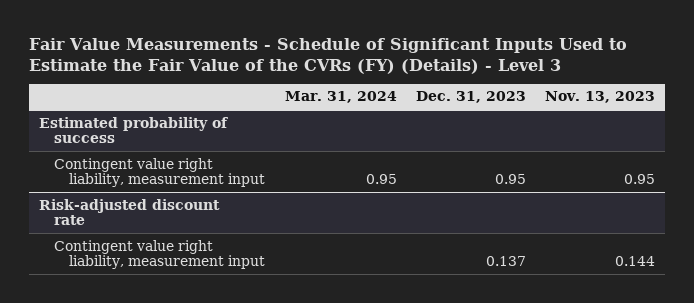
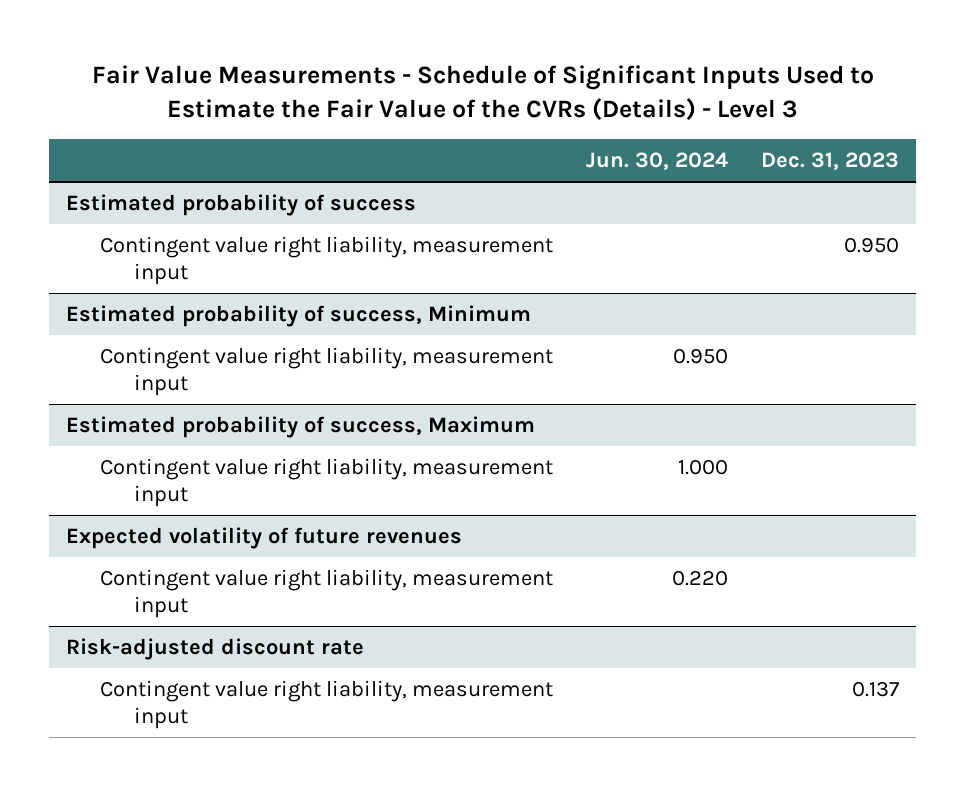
- Fair Value Measurements - Schedule of Significant Inputs Used to Estimate the Fair Value of the CVRs (FY) (Details) - Level 3
+ Fair Value Measurements - Schedule of Significant Inputs Used to Estimate the Fair Value of the CVRs (Details) - Level 3
- | Mar. 31, 2024 | Dec. 31, 2023 | Nov. 13, 2023
+ | Jun. 30, 2024 | Dec. 31, 2023
@ Estimated probability of success
- Contingent value right liability, measurement input | 0.95 | 0.95 | 0.95
+ Contingent value right liability, measurement input | | 0.950
+ Estimated probability of success, Minimum
+ Contingent value right liability, measurement input | 0.950 |
+ Estimated probability of success, Maximum
+ Contingent value right liability, measurement input | 1.000 |
+ Expected volatility of future revenues
+ Contingent value right liability, measurement input | 0.220 |

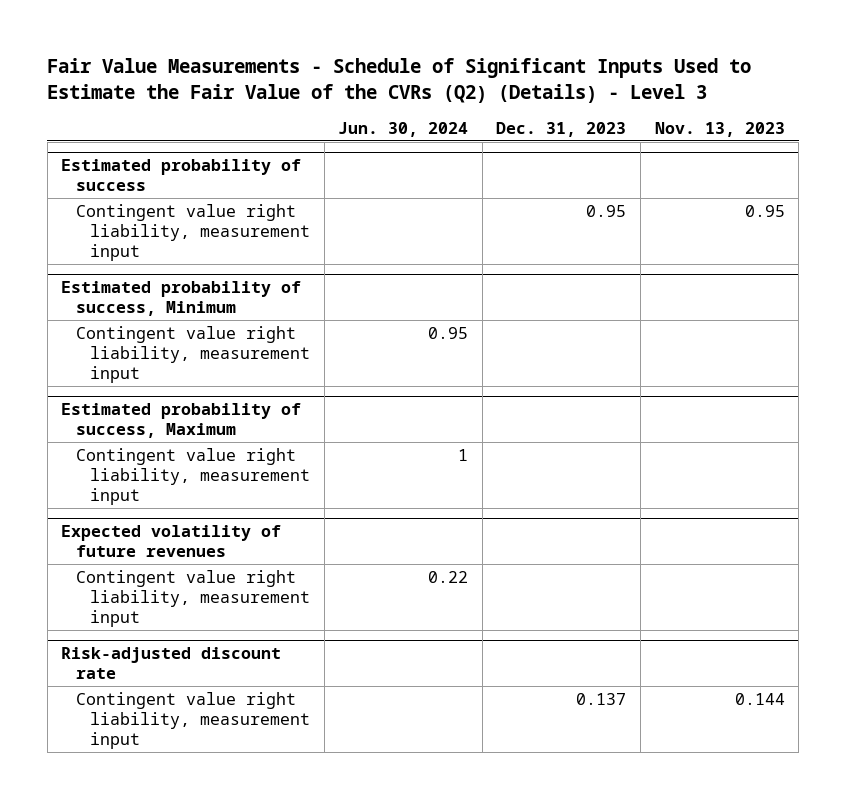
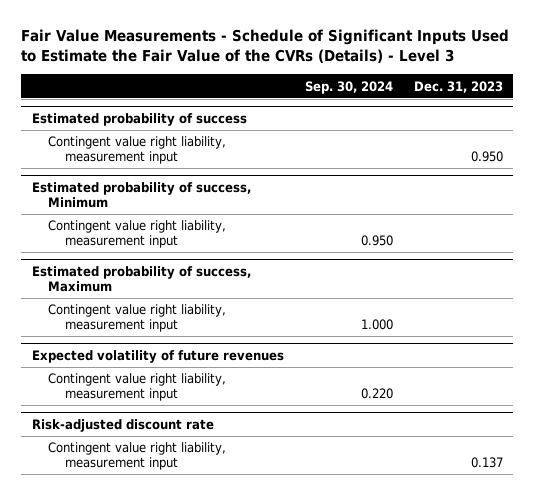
- Fair Value Measurements - Schedule of Significant Inputs Used to Estimate the Fair Value of the CVRs (Q2) (Details) - Level 3
+ Fair Value Measurements - Schedule of Significant Inputs Used to Estimate the Fair Value of the CVRs (Details) - Level 3
- | Jun. 30, 2024 | Dec. 31, 2023 | Nov. 13, 2023
+ | Sep. 30, 2024 | Dec. 31, 2023
@ Estimated probability of success
- Contingent value right liability, measurement input | | 0.95 | 0.95
+ Contingent value right liability, measurement input | | 0.950

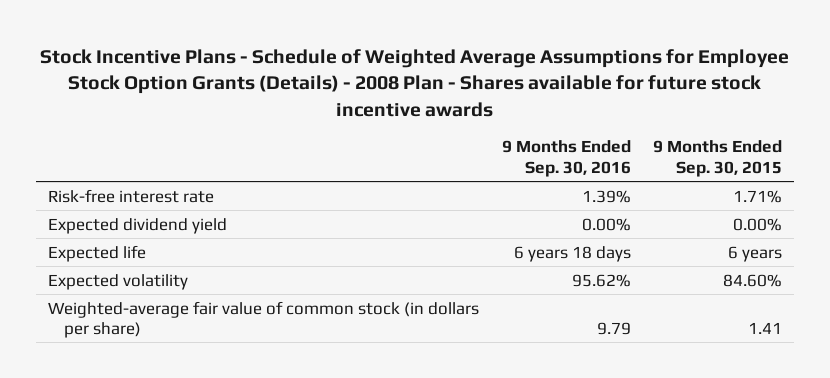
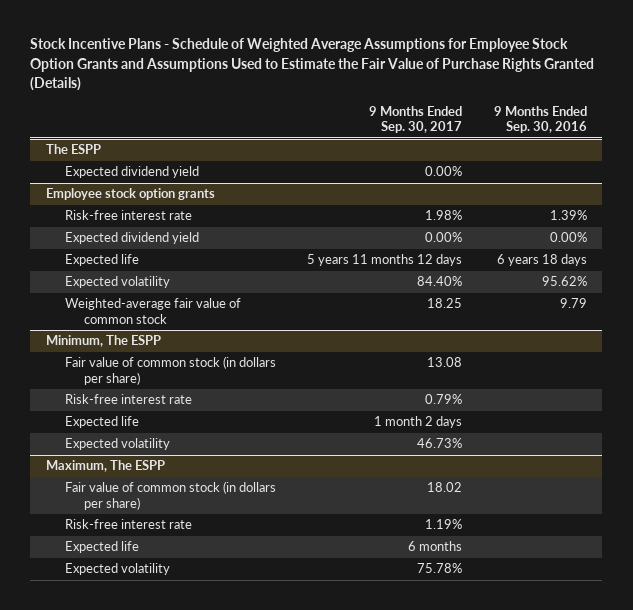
- Stock Incentive Plans - Schedule of Weighted Average Assumptions for Employee Stock Option Grants (Details) - 2008 Plan - Shares available for future stock incentive awards
+ Stock Incentive Plans - Schedule of Weighted Average Assumptions for Employee Stock Option Grants and Assumptions Used to Estimate the Fair Value of Purchase Rights Granted (Details)
- | 9 Months Ended Sep. 30, 2016 | 9 Months Ended Sep. 30, 2015
+ | 9 Months Ended Sep. 30, 2017 | 9 Months Ended Sep. 30, 2016
+ The ESPP
+ Expected dividend yield | 0.00% |
+ Employee stock option grants
- Weighted-average fair value of common stock (in dollars per share) | 9.79 | 1.41
+ Weighted-average fair value of common stock | 18.25 | 9.79
+ Minimum, The ESPP
+ Fair value of common stock (in dollars per share) | 13.08 |
+ Risk-free interest rate | 0.79% |
+ Expected life | 1 month 2 days |
+ Expected volatility | 46.73% |
+ Maximum, The ESPP
+ Fair value of common stock (in dollars per share) | 18.02 |
+ Risk-free interest rate | 1.19% |
+ Expected life | 6 months |
+ Expected volatility | 75.78% |

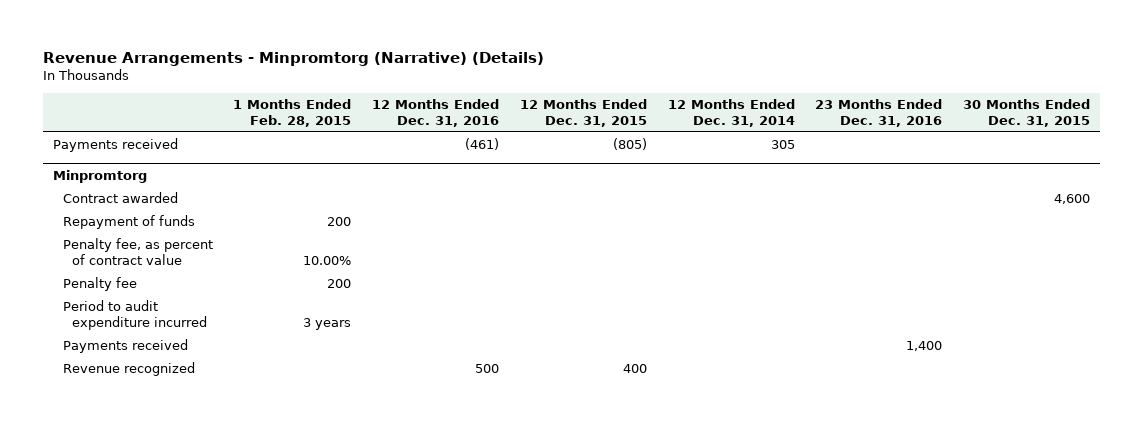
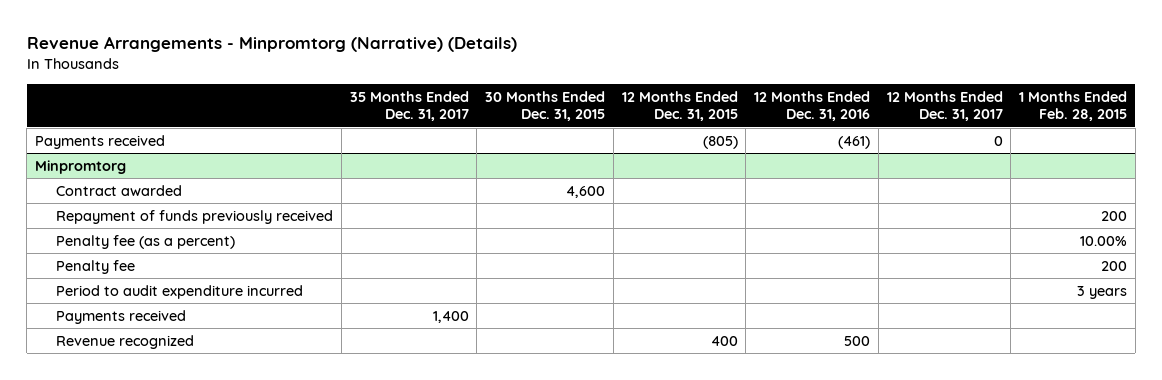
- | 1 Months Ended Feb. 28, 2015 | 12 Months Ended Dec. 31, 2016 | 12 Months Ended Dec. 31, 2015 | 12 Months Ended Dec. 31, 2014 | 23 Months Ended Dec. 31, 2016 | 30 Months Ended Dec. 31, 2015
+ | 35 Months Ended Dec. 31, 2017 | 30 Months Ended Dec. 31, 2015 | 12 Months Ended Dec. 31, 2015 | 12 Months Ended Dec. 31, 2016 | 12 Months Ended Dec. 31, 2017 | 1 Months Ended Feb. 28, 2015
@ Minpromtorg
- Repayment of funds | 200 | | | | |
- Penalty fee, as percent of contract value | 10.00% | | | | |
+ Repayment of funds previously received | | | | | | 200
+ Penalty fee (as a percent) | | | | | | 10.00%

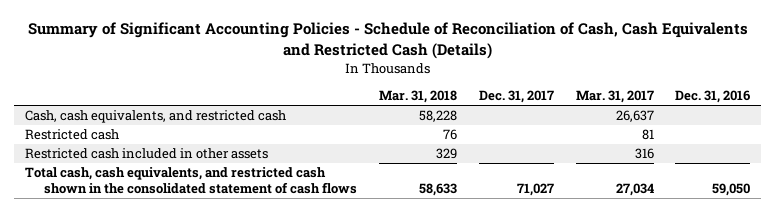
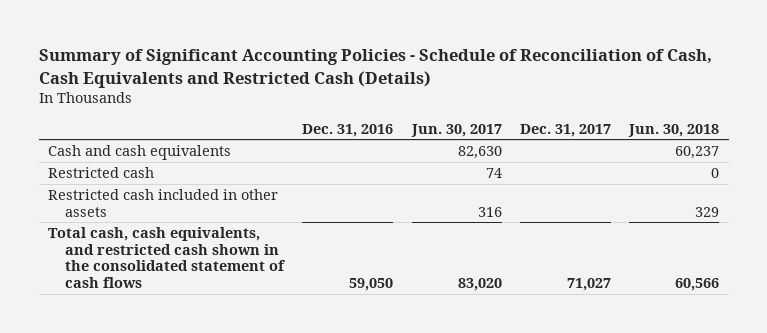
- | Mar. 31, 2018 | Dec. 31, 2017 | Mar. 31, 2017 | Dec. 31, 2016
+ | Dec. 31, 2016 | Jun. 30, 2017 | Dec. 31, 2017 | Jun. 30, 2018
- Cash, cash equivalents, and restricted cash | 58,228 | | 26,637 |
+ Cash and cash equivalents | | 82,630 | | 60,237

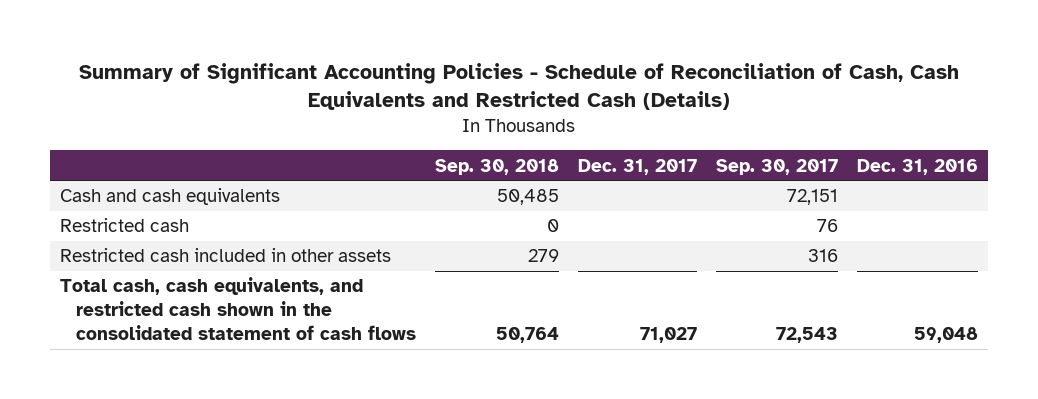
- | Dec. 31, 2016 | Jun. 30, 2017 | Dec. 31, 2017 | Jun. 30, 2018
+ | Sep. 30, 2018 | Dec. 31, 2017 | Sep. 30, 2017 | Dec. 31, 2016
- Total cash, cash equivalents, and restricted cash shown in the consolidated statement of cash flows | 59,050 | 83,020 | 71,027 | 60,566
+ Total cash, cash equivalents, and restricted cash shown in the consolidated statement of cash flows | 50,764 | 71,027 | 72,543 | 59,048

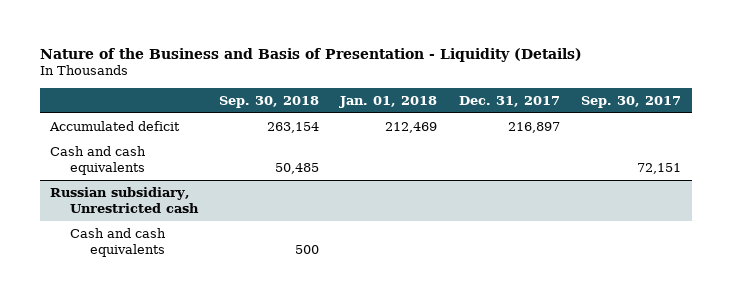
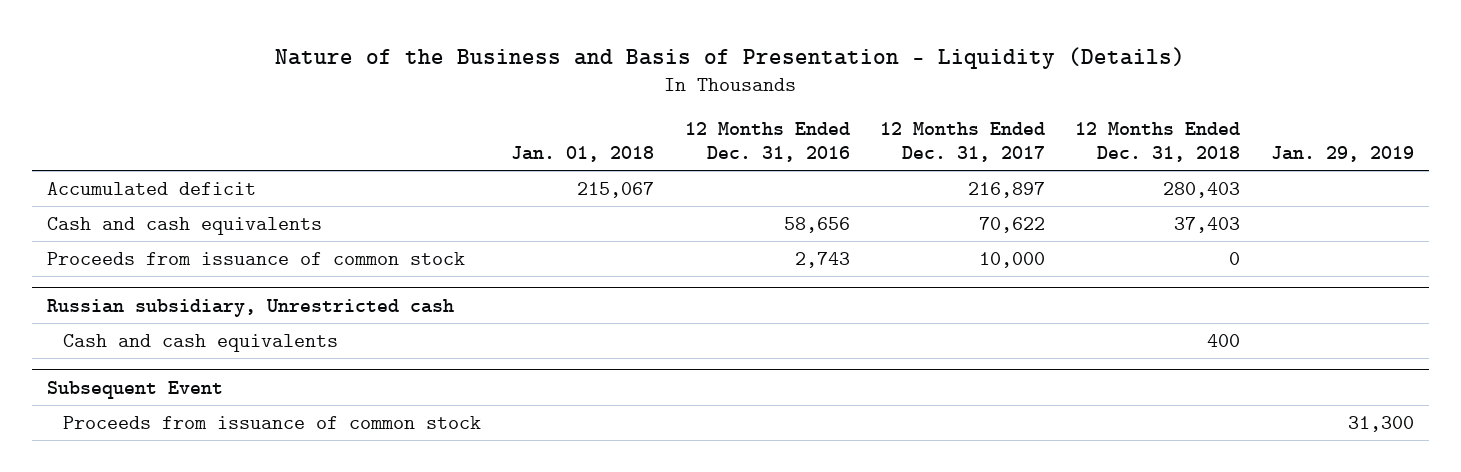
- | Sep. 30, 2018 | Jan. 01, 2018 | Dec. 31, 2017 | Sep. 30, 2017
+ | Jan. 01, 2018 | 12 Months Ended Dec. 31, 2016 | 12 Months Ended Dec. 31, 2017 | 12 Months Ended Dec. 31, 2018 | Jan. 29, 2019
- Accumulated deficit | 263,154 | 212,469 | 216,897 |
+ Accumulated deficit | 215,067 | | 216,897 | 280,403 |
+ Proceeds from issuance of common stock | | 2,743 | 10,000 | 0 |
+ Subsequent Event
+ Proceeds from issuance of common stock | | | | | 31,300

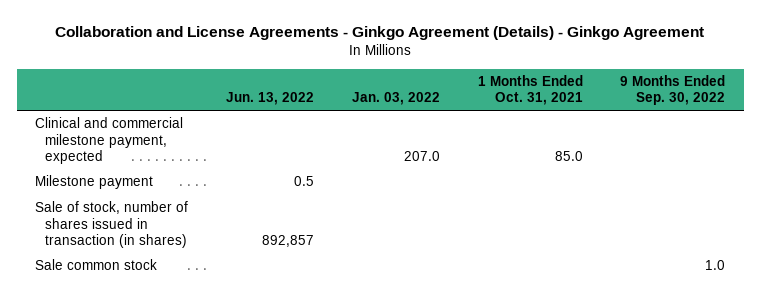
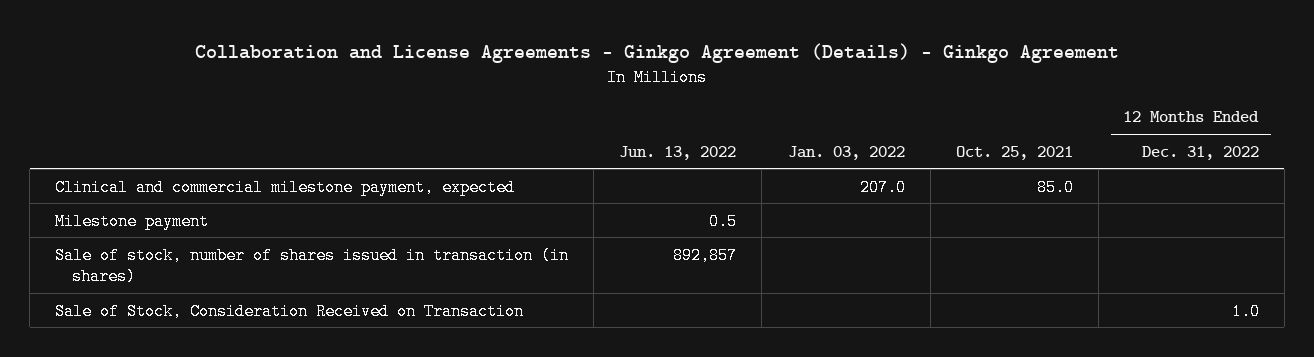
- | Jun. 13, 2022 | Jan. 03, 2022 | 1 Months Ended Oct. 31, 2021 | 9 Months Ended Sep. 30, 2022
+ | Jun. 13, 2022 | Jan. 03, 2022 | Oct. 25, 2021 | 12 Months Ended Dec. 31, 2022
- Sale common stock | | | | 1.0
+ Sale of Stock, Consideration Received on Transaction | | | | 1.0

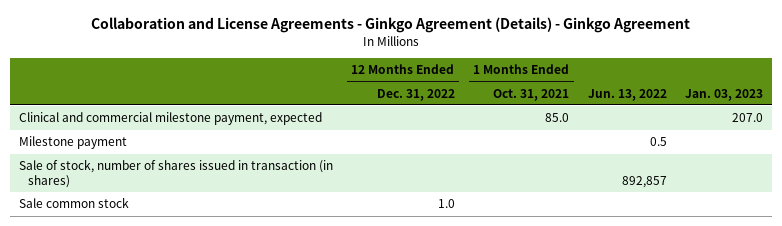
- | Jun. 13, 2022 | Jan. 03, 2022 | Oct. 25, 2021 | 12 Months Ended Dec. 31, 2022
+ | 12 Months Ended Dec. 31, 2022 | 1 Months Ended Oct. 31, 2021 | Jun. 13, 2022 | Jan. 03, 2023
- Sale of Stock, Consideration Received on Transaction | | | | 1.0
+ Sale common stock | 1.0 | | |

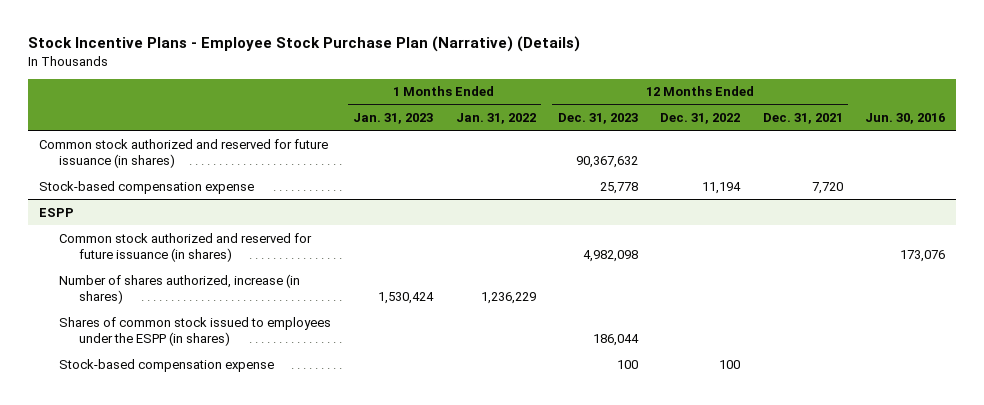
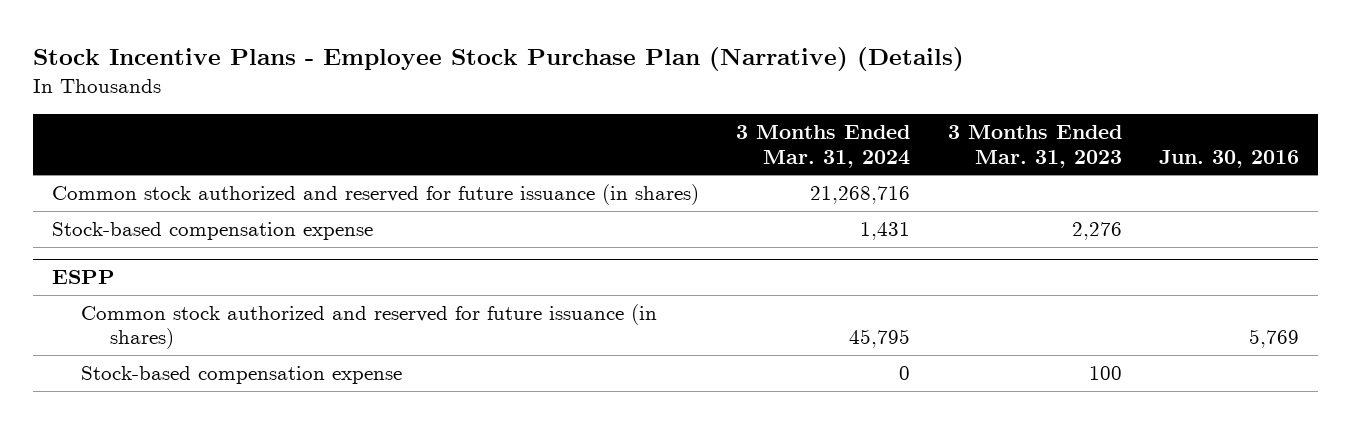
- | 1 Months Ended Jan. 31, 2023 | 1 Months Ended Jan. 31, 2022 | 12 Months Ended Dec. 31, 2023 | 12 Months Ended Dec. 31, 2022 | 12 Months Ended Dec. 31, 2021 | Jun. 30, 2016
+ | 3 Months Ended Mar. 31, 2024 | 3 Months Ended Mar. 31, 2023 | Jun. 30, 2016
@ ESPP
- Common stock authorized and reserved for future issuance (in shares) | | | 4,982,098 | | | 173,076
- Number of shares authorized, increase (in shares) | 1,530,424 | 1,236,229 | | | |
- Shares of common stock issued to employees under the ESPP (in shares) | | | 186,044 | | |
+ Common stock authorized and reserved for future issuance (in shares) | 45,795 | | 5,769

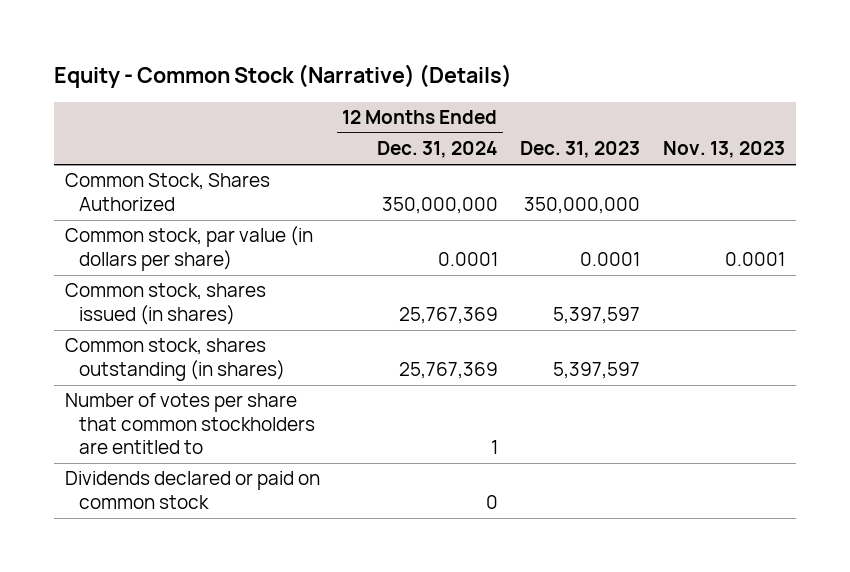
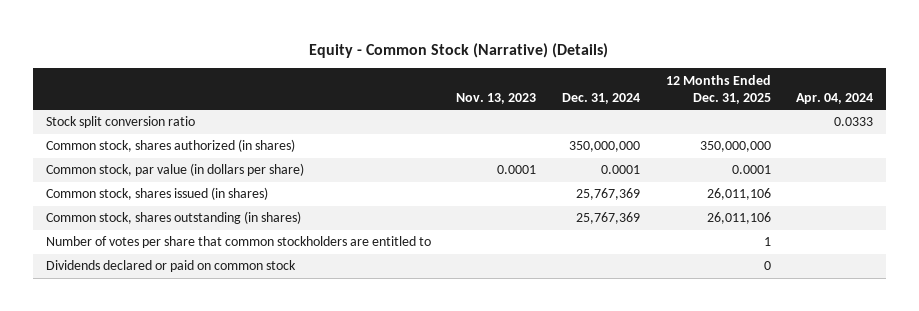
- | 12 Months Ended Dec. 31, 2024 | Dec. 31, 2023 | Nov. 13, 2023
+ | Nov. 13, 2023 | Dec. 31, 2024 | 12 Months Ended Dec. 31, 2025 | Apr. 04, 2024
- Common Stock, Shares Authorized | 350,000,000 | 350,000,000 |
+ Stock split conversion ratio | | | | 0.0333
+ Common stock, shares authorized (in shares) | | 350,000,000 | 350,000,000 |

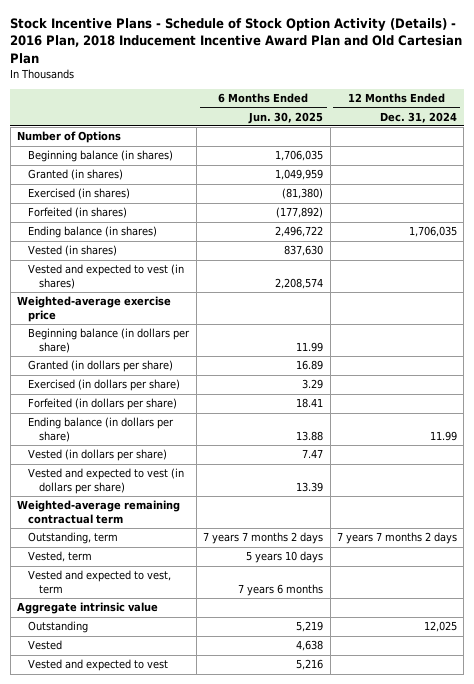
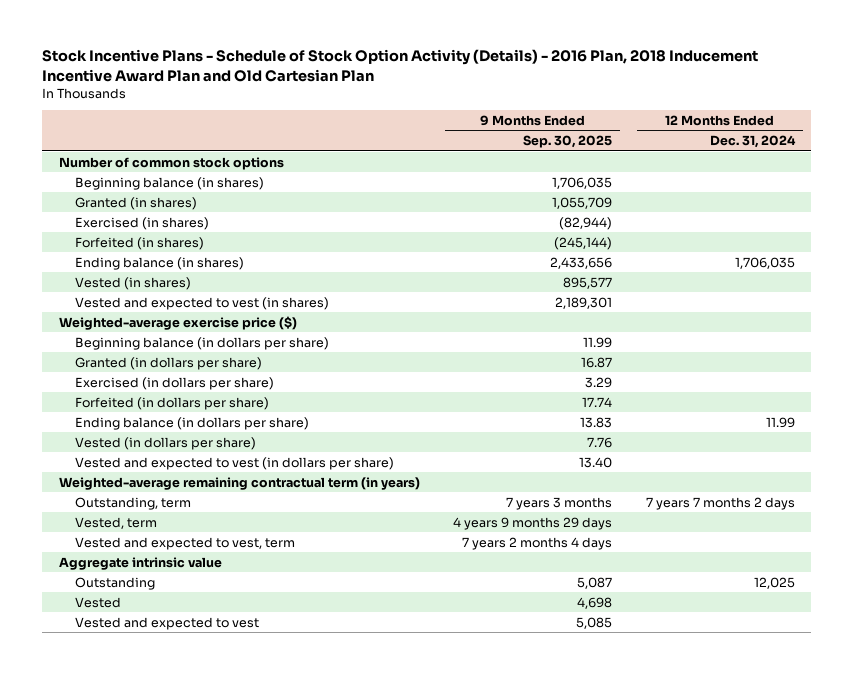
- | 6 Months Ended Jun. 30, 2025 | 12 Months Ended Dec. 31, 2024
+ | 9 Months Ended Sep. 30, 2025 | 12 Months Ended Dec. 31, 2024
- Number of Options
+ Number of common stock options
- Weighted-average exercise price
+ Weighted-average exercise price ($)
- Weighted-average remaining contractual term
+ Weighted-average remaining contractual term (in years)

